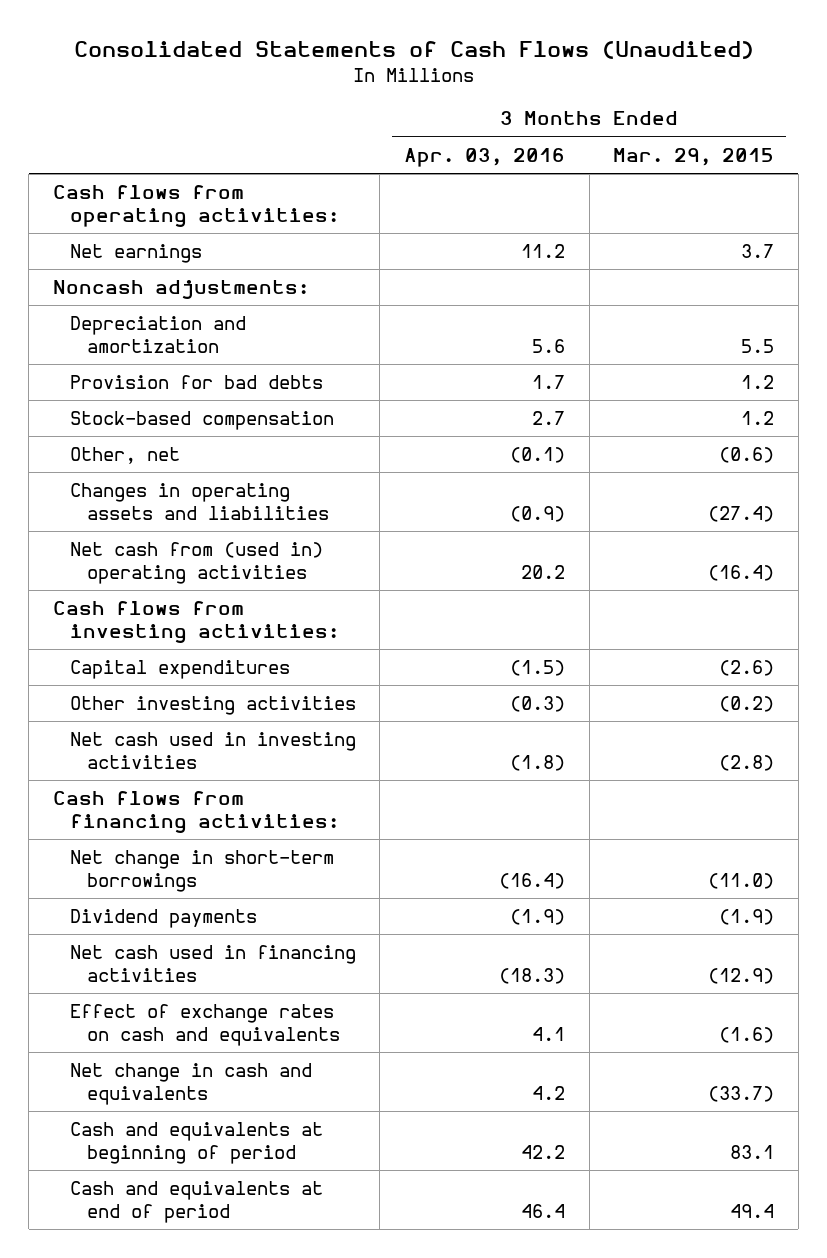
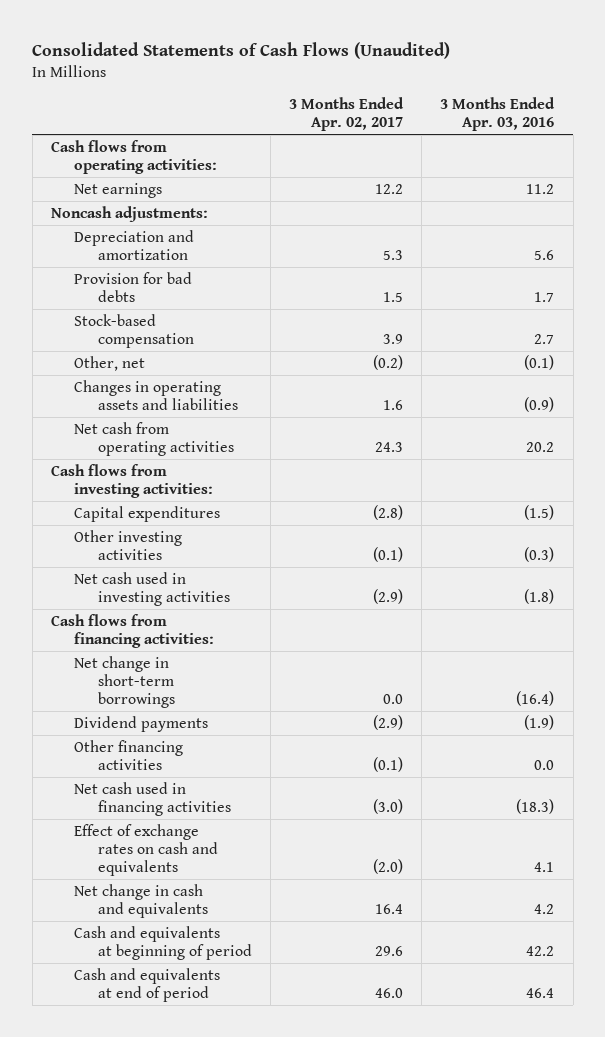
- | 3 Months Ended Apr. 03, 2016 | 3 Months Ended Mar. 29, 2015
+ | 3 Months Ended Apr. 02, 2017 | 3 Months Ended Apr. 03, 2016
- Net cash from (used in) operating activities | 20.2 | (16.4)
+ Net cash from operating activities | 24.3 | 20.2
+ Other financing activities | (0.1) | 0.0

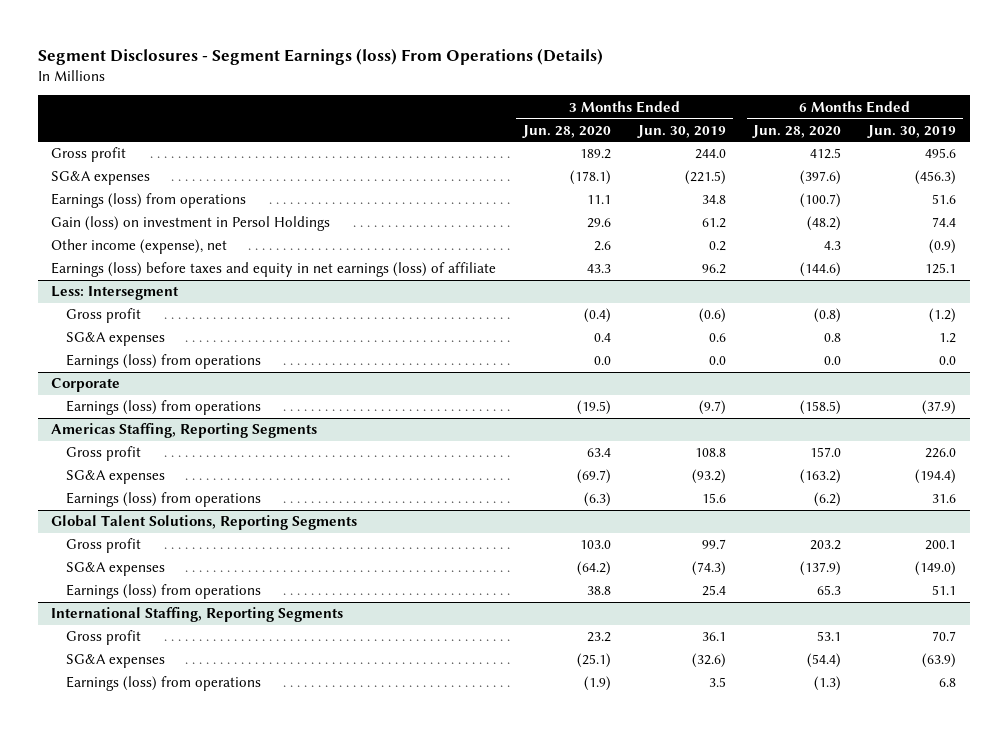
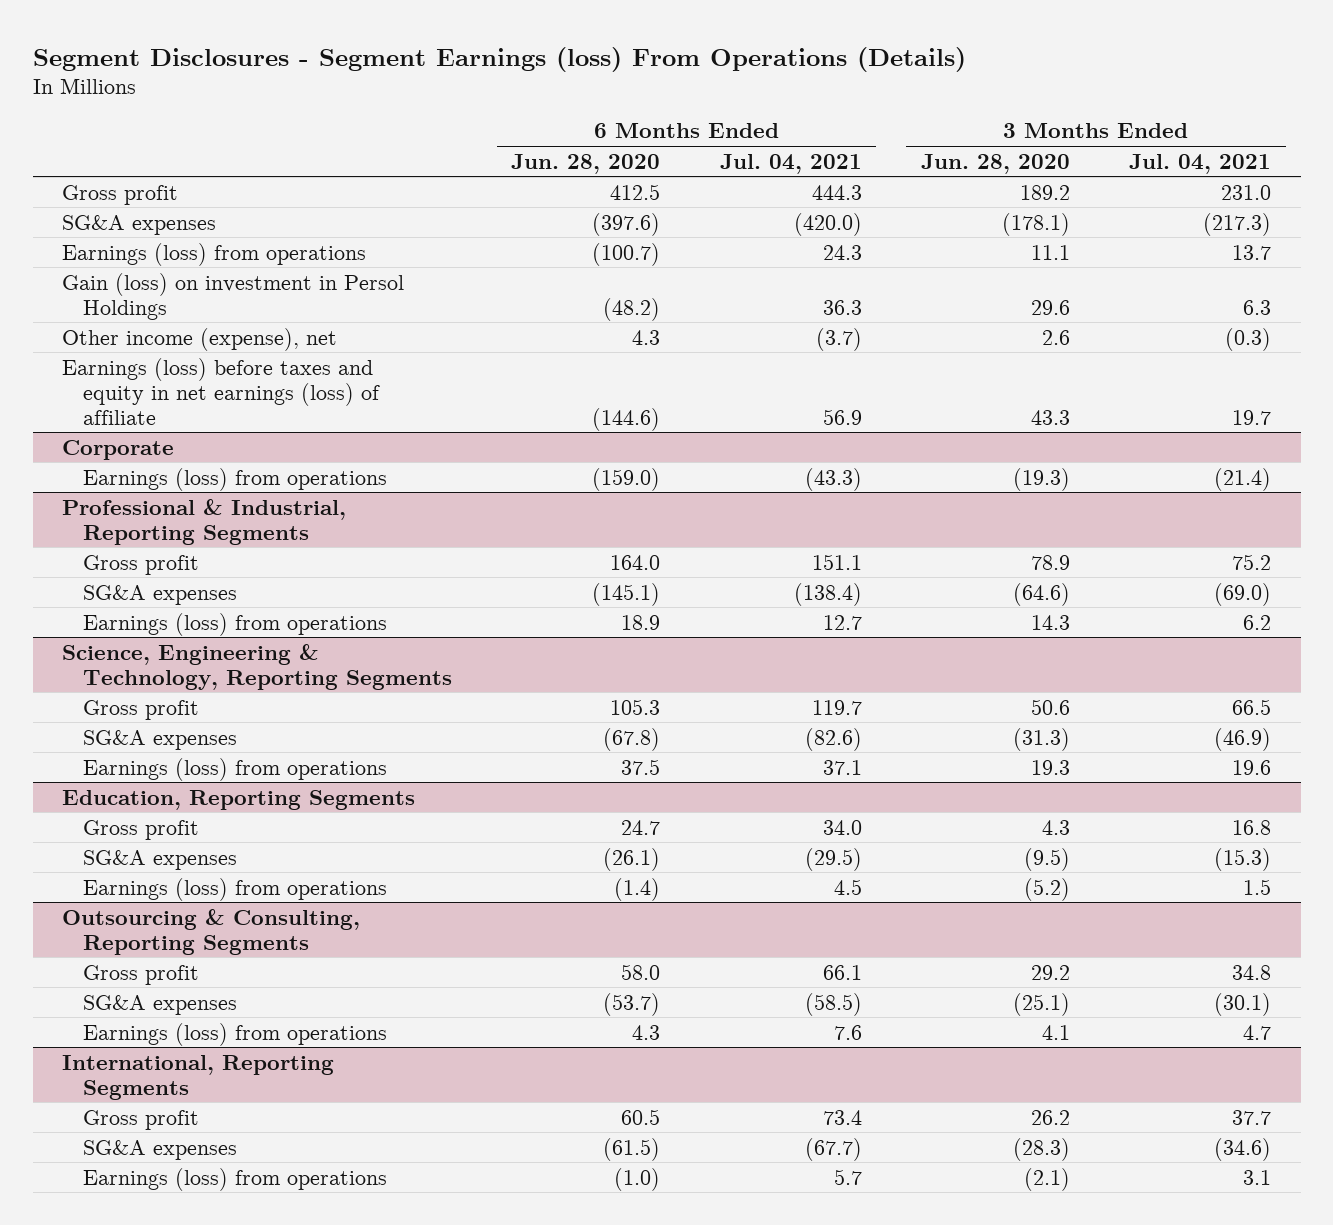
- | 3 Months Ended Jun. 28, 2020 | 3 Months Ended Jun. 30, 2019 | 6 Months Ended Jun. 28, 2020 | 6 Months Ended Jun. 30, 2019
+ | 6 Months Ended Jun. 28, 2020 | 6 Months Ended Jul. 04, 2021 | 3 Months Ended Jun. 28, 2020 | 3 Months Ended Jul. 04, 2021
- Less: Intersegment
- Gross profit | (0.4) | (0.6) | (0.8) | (1.2)
- SG&A expenses | 0.4 | 0.6 | 0.8 | 1.2
- Earnings (loss) from operations | 0.0 | 0.0 | 0.0 | 0.0
@ Corporate
- Earnings (loss) from operations | (19.5) | (9.7) | (158.5) | (37.9)
- Americas Staffing, Reporting Segments
- Gross profit | 63.4 | 108.8 | 157.0 | 226.0
- SG&A expenses | (69.7) | (93.2) | (163.2) | (194.4)
- Earnings (loss) from operations | (6.3) | 15.6 | (6.2) | 31.6
- Global Talent Solutions, Reporting Segments
- Gross profit | 103.0 | 99.7 | 203.2 | 200.1
- SG&A expenses | (64.2) | (74.3) | (137.9) | (149.0)
- Earnings (loss) from operations | 38.8 | 25.4 | 65.3 | 51.1
- International Staffing, Reporting Segments
- Gross profit | 23.2 | 36.1 | 53.1 | 70.7
- SG&A expenses | (25.1) | (32.6) | (54.4) | (63.9)
- Earnings (loss) from operations | (1.9) | 3.5 | (1.3) | 6.8
@ Corporate
+ Earnings (loss) from operations | (159.0) | (43.3) | (19.3) | (21.4)
+ Professional & Industrial, Reporting Segments
+ Gross profit | 164.0 | 151.1 | 78.9 | 75.2
+ SG&A expenses | (145.1) | (138.4) | (64.6) | (69.0)
+ Earnings (loss) from operations | 18.9 | 12.7 | 14.3 | 6.2
+ Science, Engineering & Technology, Reporting Segments
+ Gross profit | 105.3 | 119.7 | 50.6 | 66.5
+ SG&A expenses | (67.8) | (82.6) | (31.3) | (46.9)
+ Earnings (loss) from operations | 37.5 | 37.1 | 19.3 | 19.6
+ Education, Reporting Segments
+ Gross profit | 24.7 | 34.0 | 4.3 | 16.8
+ SG&A expenses | (26.1) | (29.5) | (9.5) | (15.3)
+ Earnings (loss) from operations | (1.4) | 4.5 | (5.2) | 1.5
+ Outsourcing & Consulting, Reporting Segments
+ Gross profit | 58.0 | 66.1 | 29.2 | 34.8
+ SG&A expenses | (53.7) | (58.5) | (25.1) | (30.1)
+ Earnings (loss) from operations | 4.3 | 7.6 | 4.1 | 4.7
+ International, Reporting Segments
+ Gross profit | 60.5 | 73.4 | 26.2 | 37.7
+ SG&A expenses | (61.5) | (67.7) | (28.3) | (34.6)
+ Earnings (loss) from operations | (1.0) | 5.7 | (2.1) | 3.1

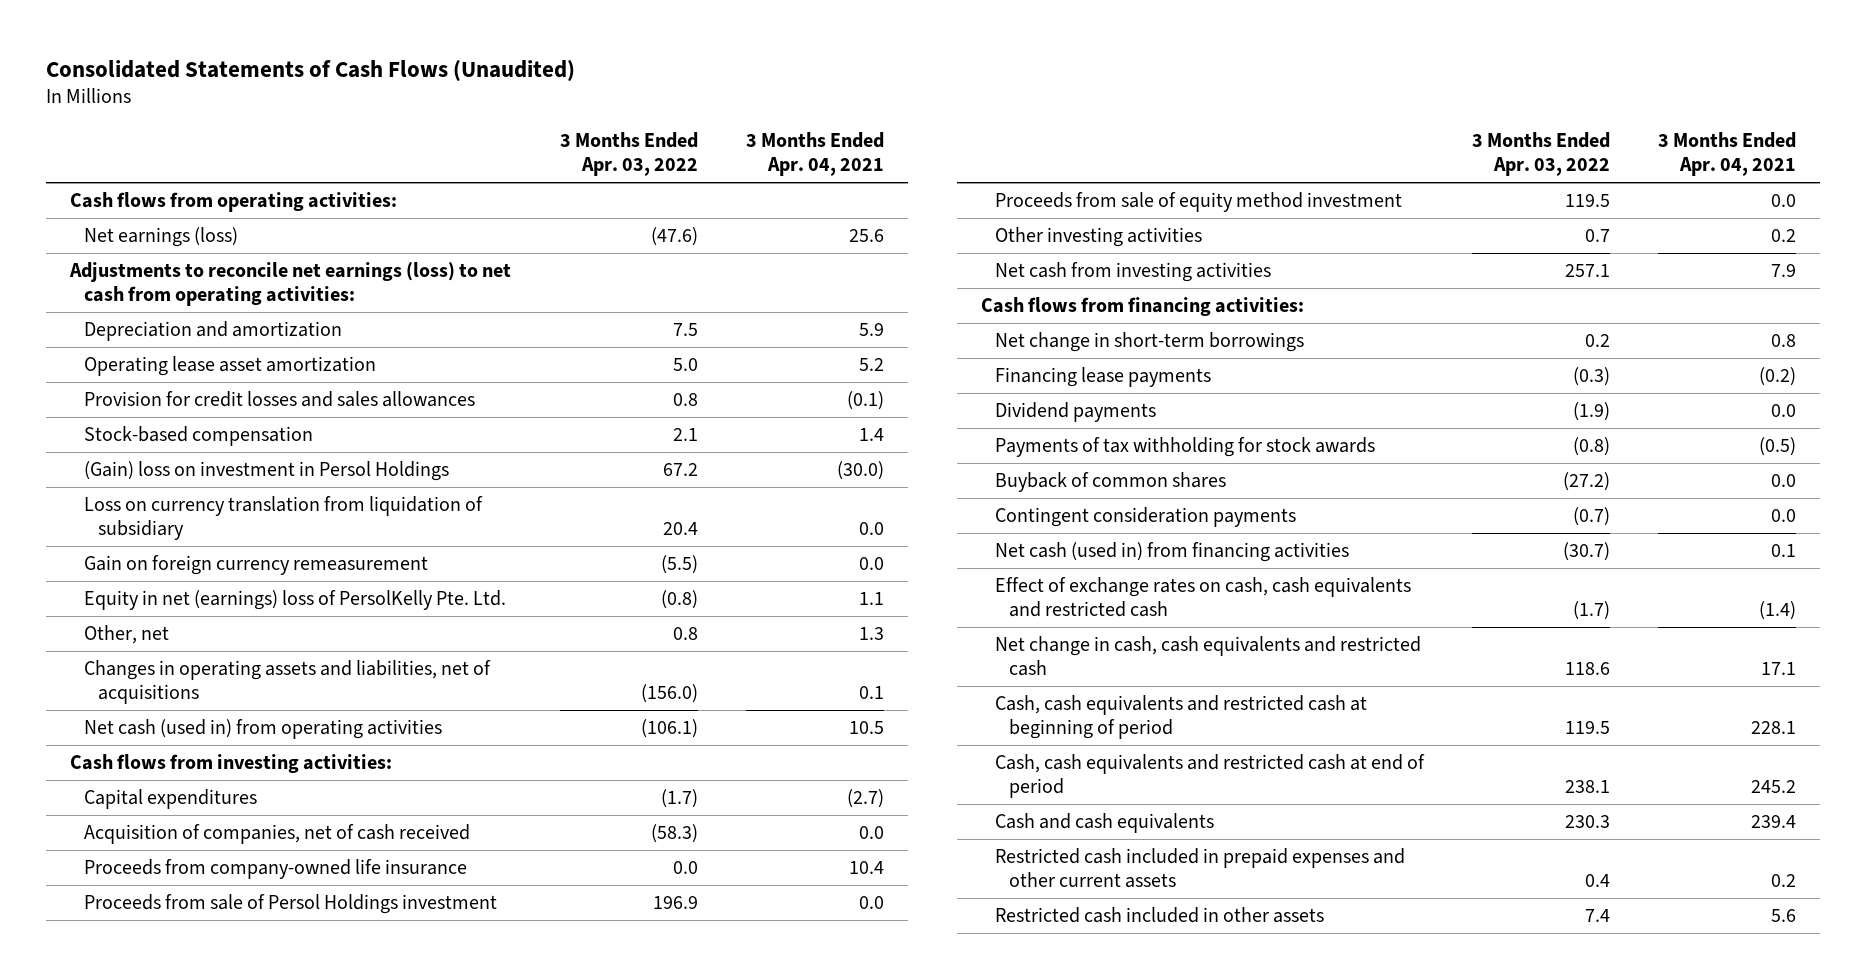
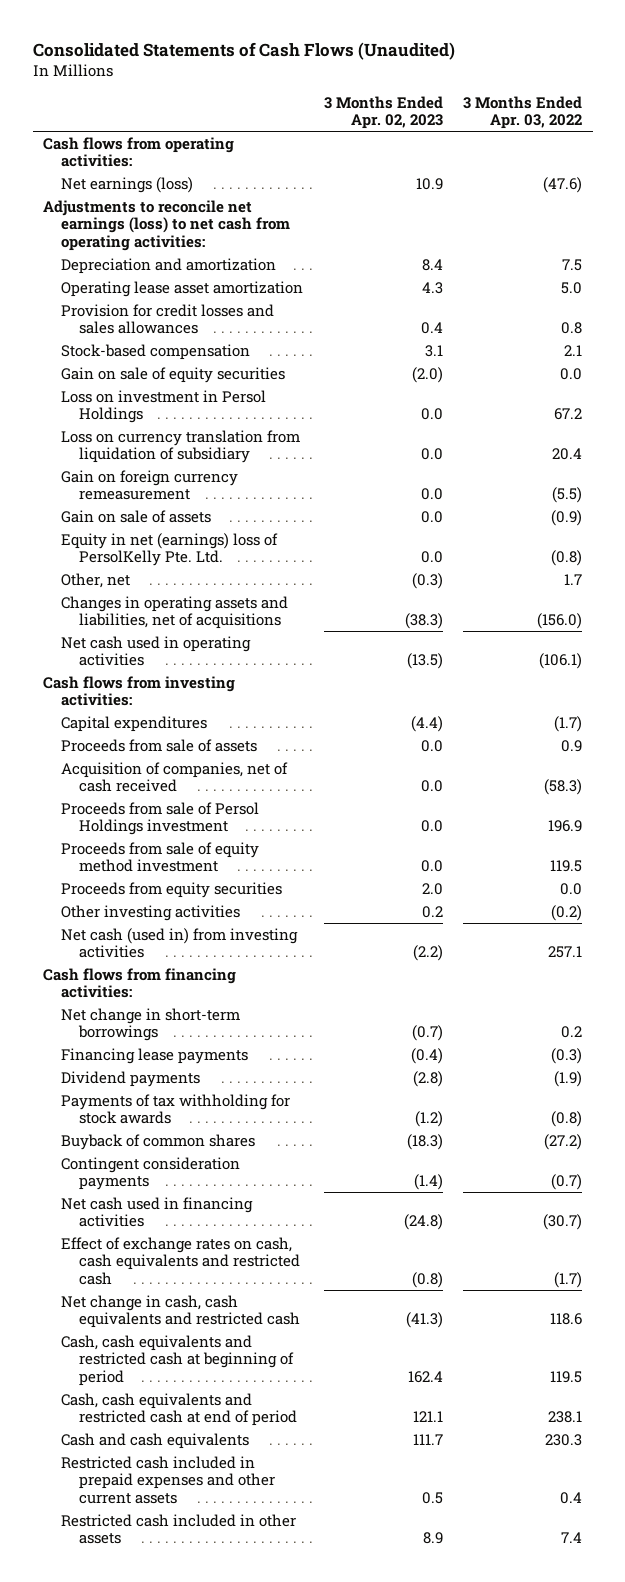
- | 3 Months Ended Apr. 03, 2022 | 3 Months Ended Apr. 04, 2021
+ | 3 Months Ended Apr. 02, 2023 | 3 Months Ended Apr. 03, 2022
- (Gain) loss on investment in Persol Holdings | 67.2 | (30.0)
+ Gain on sale of equity securities | (2.0) | 0.0
+ Loss on investment in Persol Holdings | 0.0 | 67.2
+ Gain on sale of assets | 0.0 | (0.9)
- Other, net | 0.8 | 1.3
+ Other, net | (0.3) | 1.7
- Net cash (used in) from operating activities | (106.1) | 10.5
+ Net cash used in operating activities | (13.5) | (106.1)
+ Proceeds from sale of assets | 0.0 | 0.9
- Proceeds from company-owned life insurance | 0.0 | 10.4
- Other investing activities | 0.7 | 0.2
- Net cash from investing activities | 257.1 | 7.9
+ Proceeds from equity securities | 2.0 | 0.0
+ Other investing activities | 0.2 | (0.2)
+ Net cash (used in) from investing activities | (2.2) | 257.1
- Net cash (used in) from financing activities | (30.7) | 0.1
+ Net cash used in financing activities | (24.8) | (30.7)

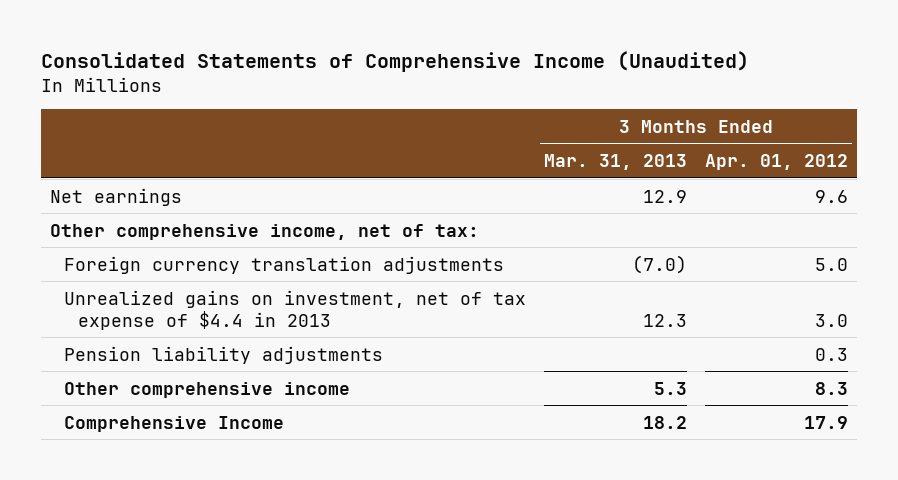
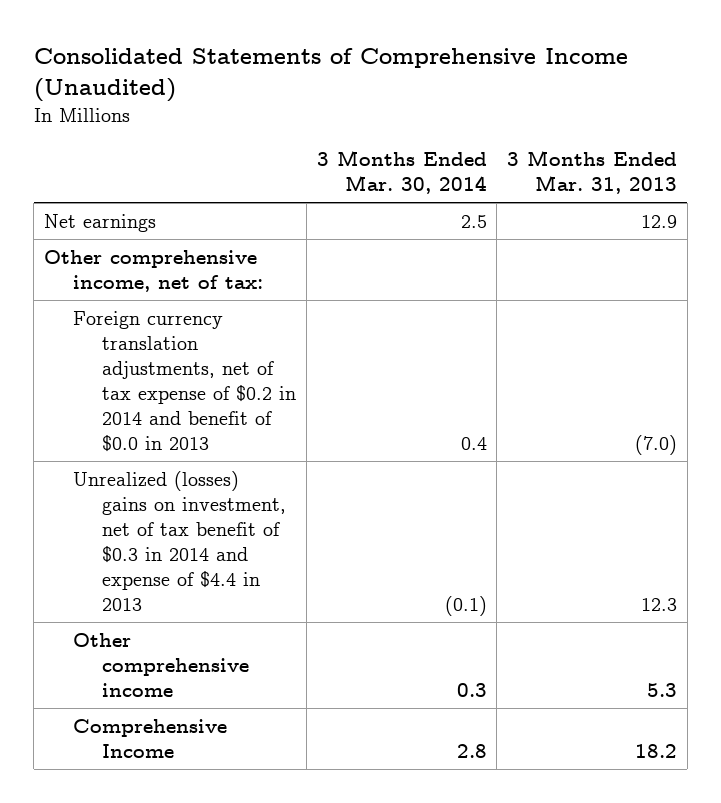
- | 3 Months Ended Mar. 31, 2013 | 3 Months Ended Apr. 01, 2012
+ | 3 Months Ended Mar. 30, 2014 | 3 Months Ended Mar. 31, 2013
- Foreign currency translation adjustments | (7.0) | 5.0
- Unrealized gains on investment, net of tax expense of $4.4 in 2013 | 12.3 | 3.0
- Pension liability adjustments | | 0.3
+ Foreign currency translation adjustments, net of tax expense of $0.2 in 2014 and benefit of $0.0 in 2013 | 0.4 | (7.0)
+ Unrealized (losses) gains on investment, net of tax benefit of $0.3 in 2014 and expense of $4.4 in 2013 | (0.1) | 12.3

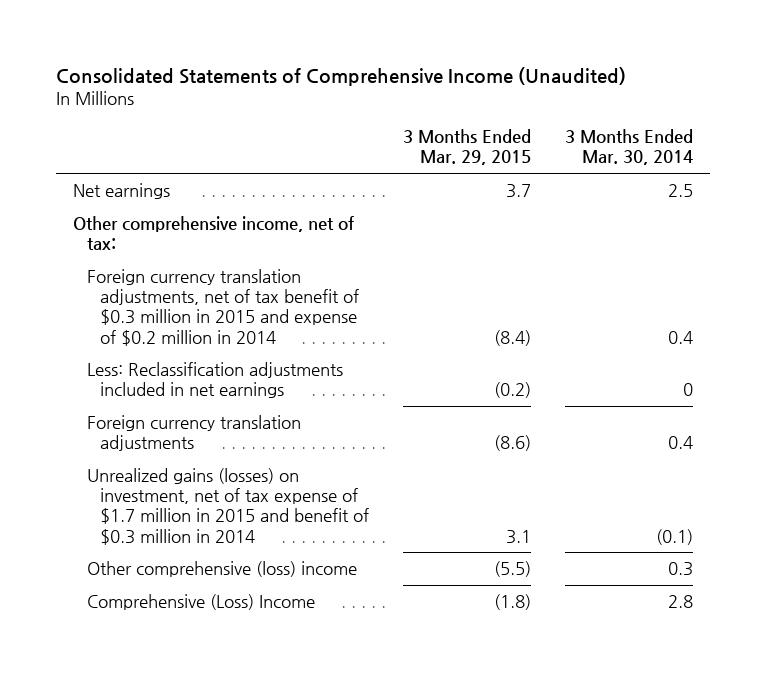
- | 3 Months Ended Mar. 30, 2014 | 3 Months Ended Mar. 31, 2013
+ | 3 Months Ended Mar. 29, 2015 | 3 Months Ended Mar. 30, 2014
- Foreign currency translation adjustments, net of tax expense of $0.2 in 2014 and benefit of $0.0 in 2013 | 0.4 | (7.0)
- Unrealized (losses) gains on investment, net of tax benefit of $0.3 in 2014 and expense of $4.4 in 2013 | (0.1) | 12.3
- Other comprehensive income | 0.3 | 5.3
- Comprehensive Income | 2.8 | 18.2
+ Foreign currency translation adjustments, net of tax benefit of $0.3 million in 2015 and expense of $0.2 million in 2014 | (8.4) | 0.4
+ Less: Reclassification adjustments included in net earnings | (0.2) | 0
+ Foreign currency translation adjustments | (8.6) | 0.4
+ Unrealized gains (losses) on investment, net of tax expense of $1.7 million in 2015 and benefit of $0.3 million in 2014 | 3.1 | (0.1)
+ Other comprehensive (loss) income | (5.5) | 0.3
+ Comprehensive (Loss) Income | (1.8) | 2.8

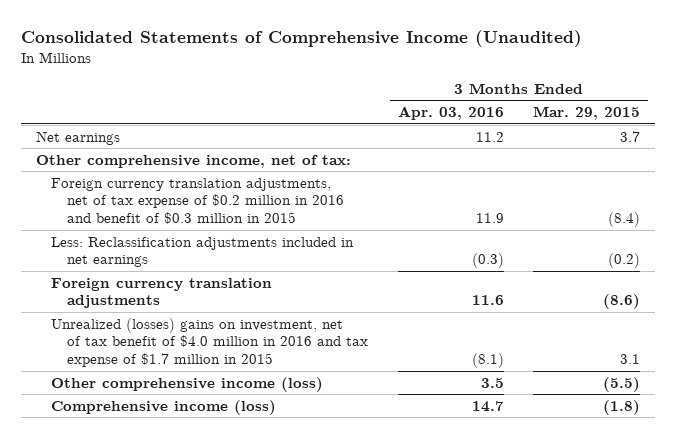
- | 3 Months Ended Mar. 29, 2015 | 3 Months Ended Mar. 30, 2014
+ | 3 Months Ended Apr. 03, 2016 | 3 Months Ended Mar. 29, 2015
- Foreign currency translation adjustments, net of tax benefit of $0.3 million in 2015 and expense of $0.2 million in 2014 | (8.4) | 0.4
+ Foreign currency translation adjustments, net of tax expense of $0.2 million in 2016 and benefit of $0.3 million in 2015 | 11.9 | (8.4)
- Unrealized gains (losses) on investment, net of tax expense of $1.7 million in 2015 and benefit of $0.3 million in 2014 | 3.1 | (0.1)
- Other comprehensive (loss) income | (5.5) | 0.3
- Comprehensive (Loss) Income | (1.8) | 2.8
+ Unrealized (losses) gains on investment, net of tax benefit of $4.0 million in 2016 and tax expense of $1.7 million in 2015 | (8.1) | 3.1
+ Other comprehensive income (loss) | 3.5 | (5.5)
+ Comprehensive income (loss) | 14.7 | (1.8)

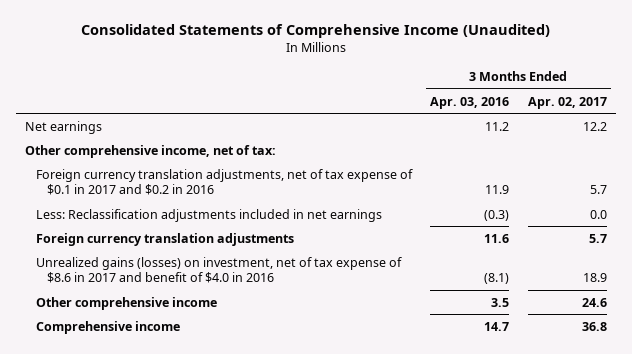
- | 3 Months Ended Apr. 03, 2016 | 3 Months Ended Mar. 29, 2015
+ | 3 Months Ended Apr. 03, 2016 | 3 Months Ended Apr. 02, 2017
- Foreign currency translation adjustments, net of tax expense of $0.2 million in 2016 and benefit of $0.3 million in 2015 | 11.9 | (8.4)
+ Foreign currency translation adjustments, net of tax expense of $0.1 in 2017 and $0.2 in 2016 | 11.9 | 5.7
- Unrealized (losses) gains on investment, net of tax benefit of $4.0 million in 2016 and tax expense of $1.7 million in 2015 | (8.1) | 3.1
- Other comprehensive income (loss) | 3.5 | (5.5)
- Comprehensive income (loss) | 14.7 | (1.8)
+ Unrealized gains (losses) on investment, net of tax expense of $8.6 in 2017 and benefit of $4.0 in 2016 | (8.1) | 18.9
+ Other comprehensive income | 3.5 | 24.6
+ Comprehensive income | 14.7 | 36.8

